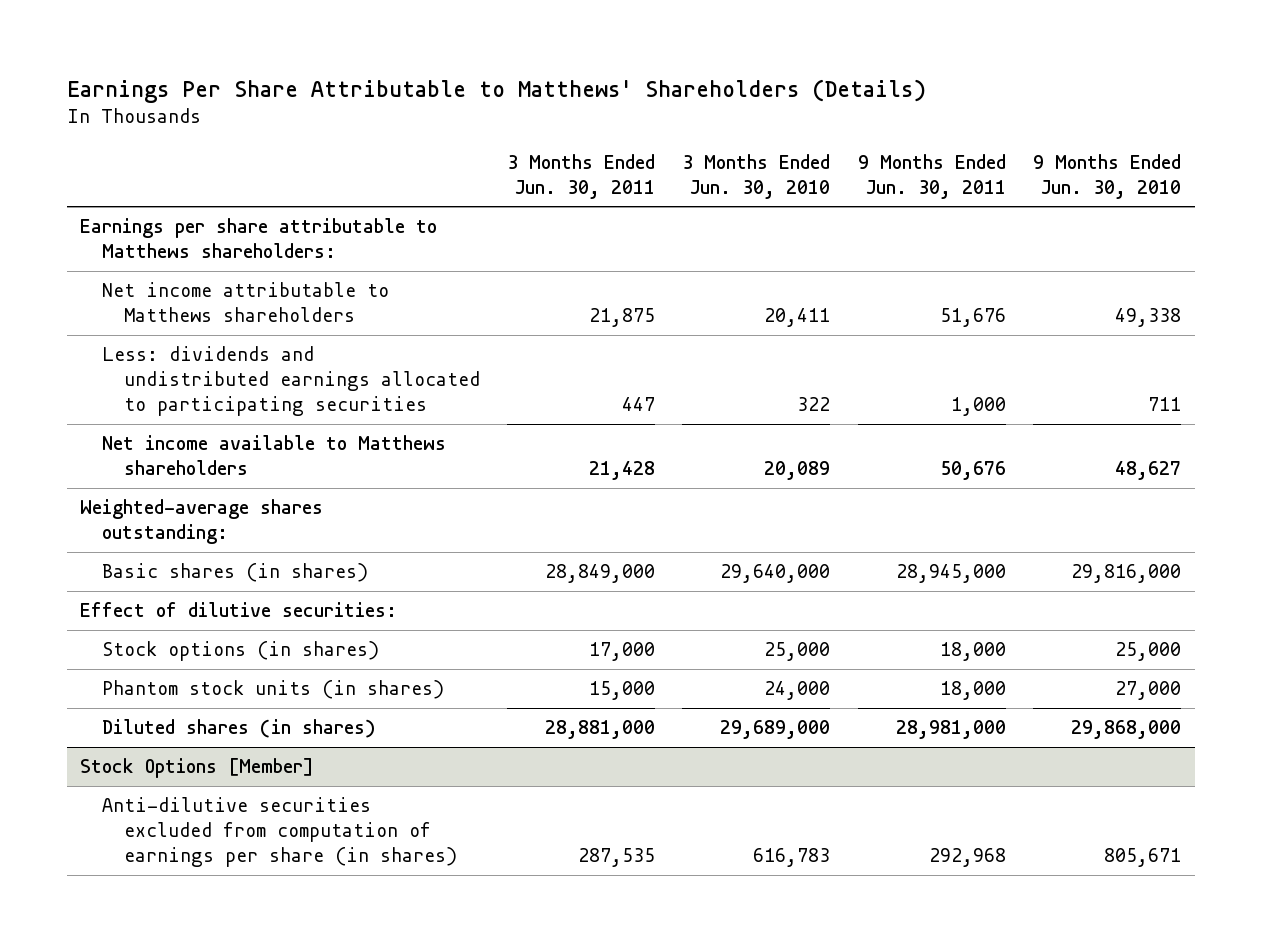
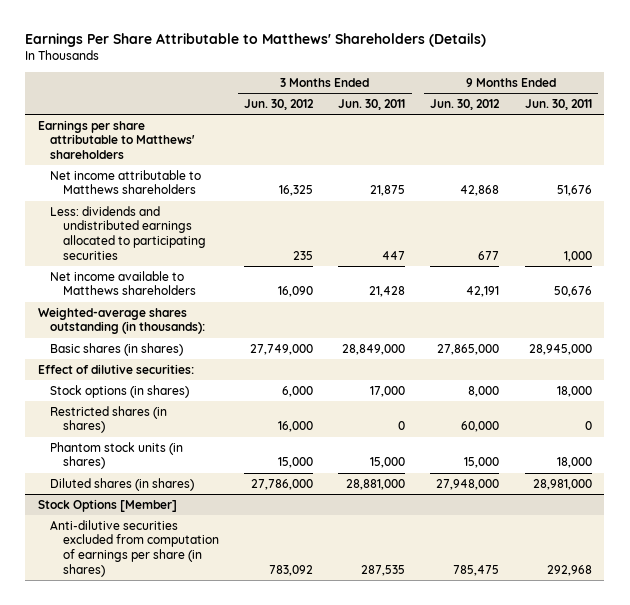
- | 3 Months Ended Jun. 30, 2011 | 3 Months Ended Jun. 30, 2010 | 9 Months Ended Jun. 30, 2011 | 9 Months Ended Jun. 30, 2010
+ | 3 Months Ended Jun. 30, 2012 | 3 Months Ended Jun. 30, 2011 | 9 Months Ended Jun. 30, 2012 | 9 Months Ended Jun. 30, 2011
- Earnings per share attributable to Matthews shareholders:
+ Earnings per share attributable to Matthews' shareholders
- Weighted-average shares outstanding:
+ Weighted-average shares outstanding (in thousands):
+ Restricted shares (in shares) | 16,000 | 0 | 60,000 | 0

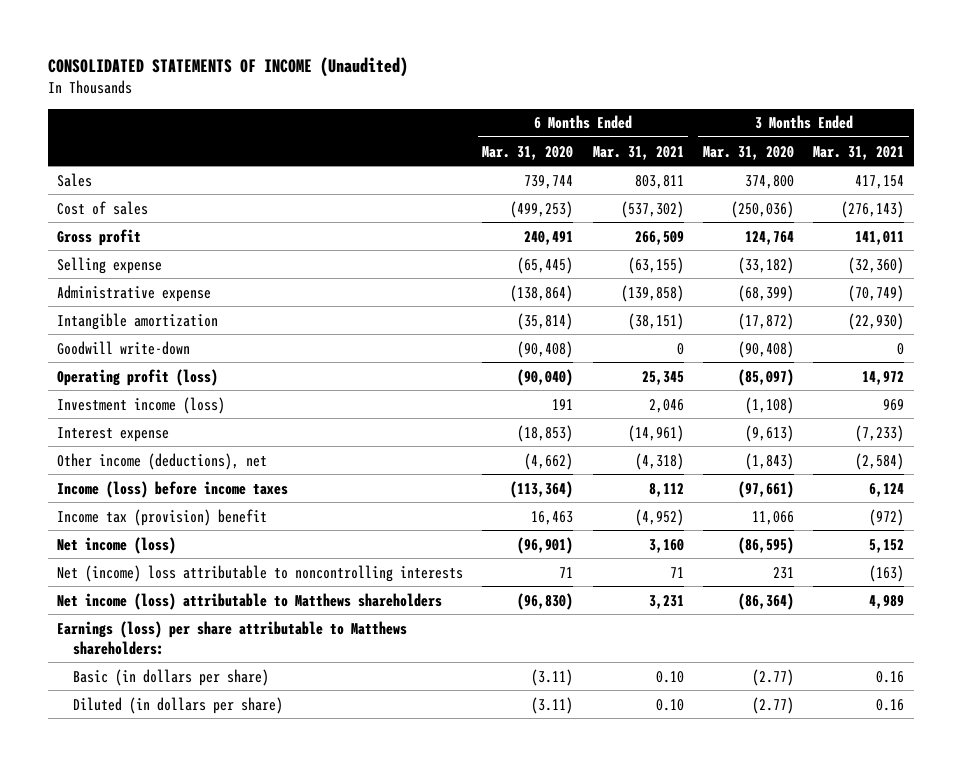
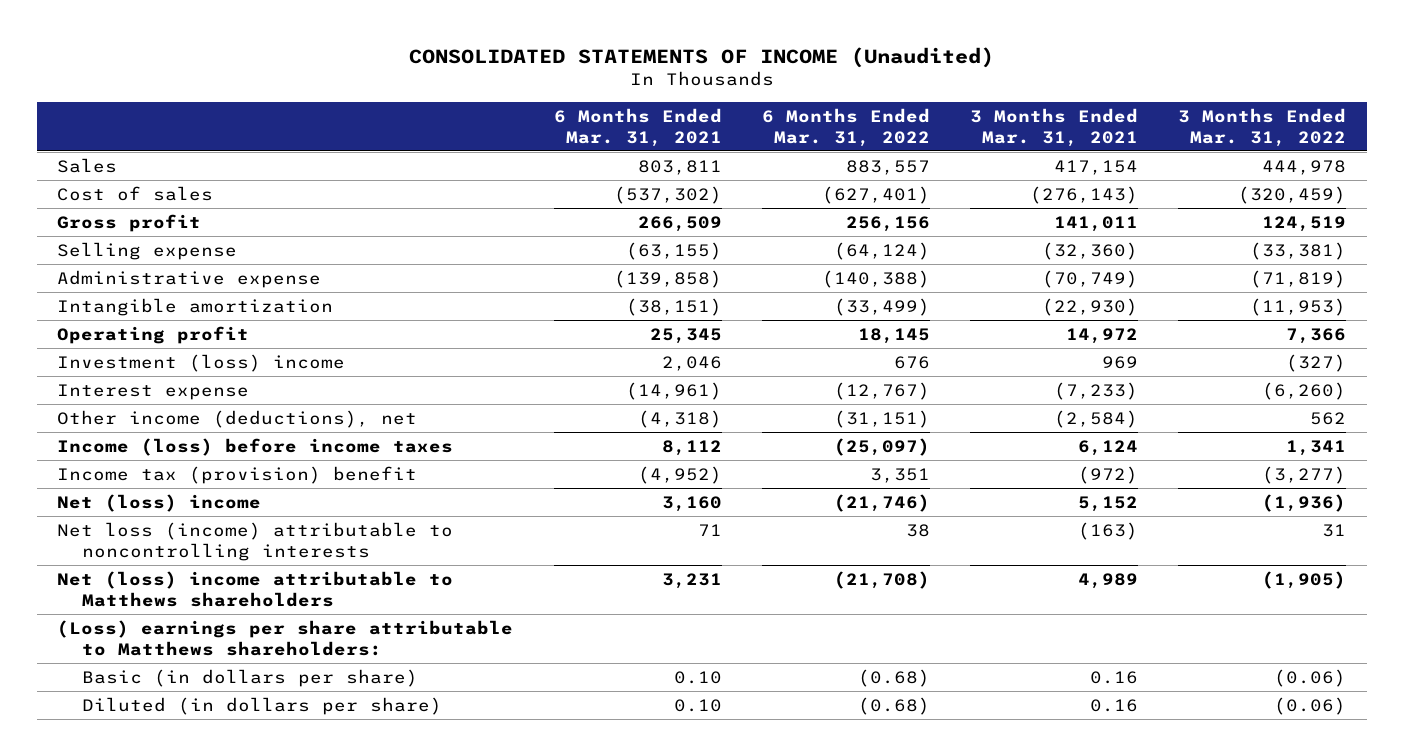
- | 6 Months Ended Mar. 31, 2020 | 6 Months Ended Mar. 31, 2021 | 3 Months Ended Mar. 31, 2020 | 3 Months Ended Mar. 31, 2021
+ | 6 Months Ended Mar. 31, 2021 | 6 Months Ended Mar. 31, 2022 | 3 Months Ended Mar. 31, 2021 | 3 Months Ended Mar. 31, 2022
- Goodwill write-down | (90,408) | 0 | (90,408) | 0
- Operating profit (loss) | (90,040) | 25,345 | (85,097) | 14,972
- Investment income (loss) | 191 | 2,046 | (1,108) | 969
+ Operating profit | 25,345 | 18,145 | 14,972 | 7,366
+ Investment (loss) income | 2,046 | 676 | 969 | (327)
- Net income (loss) | (96,901) | 3,160 | (86,595) | 5,152
- Net (income) loss attributable to noncontrolling interests | 71 | 71 | 231 | (163)
- Net income (loss) attributable to Matthews shareholders | (96,830) | 3,231 | (86,364) | 4,989
- Earnings (loss) per share attributable to Matthews shareholders:
+ Net (loss) income | 3,160 | (21,746) | 5,152 | (1,936)
+ Net loss (income) attributable to noncontrolling interests | 71 | 38 | (163) | 31
+ Net (loss) income attributable to Matthews shareholders | 3,231 | (21,708) | 4,989 | (1,905)
+ (Loss) earnings per share attributable to Matthews shareholders:

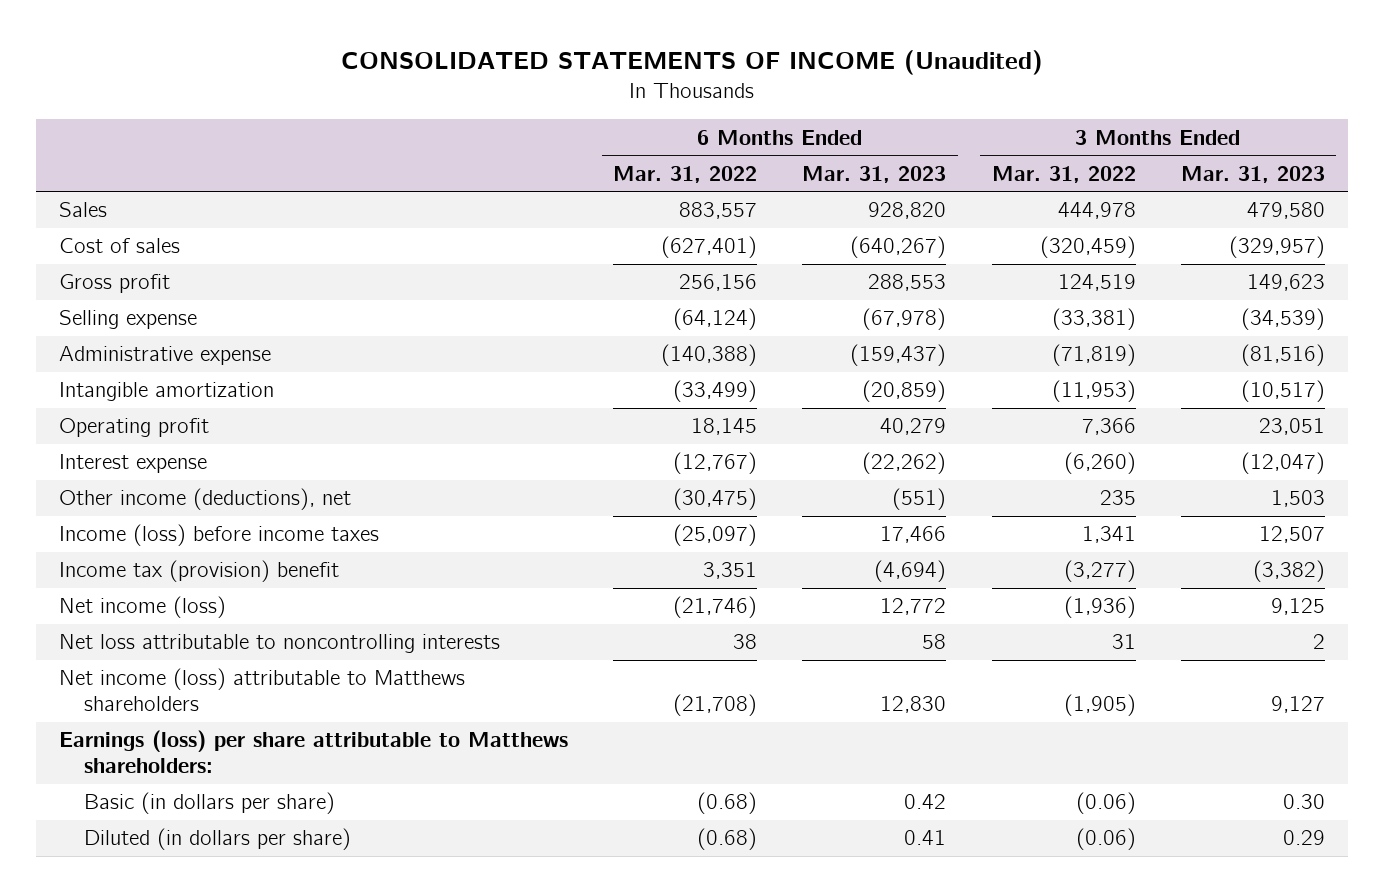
- | 6 Months Ended Mar. 31, 2021 | 6 Months Ended Mar. 31, 2022 | 3 Months Ended Mar. 31, 2021 | 3 Months Ended Mar. 31, 2022
+ | 6 Months Ended Mar. 31, 2022 | 6 Months Ended Mar. 31, 2023 | 3 Months Ended Mar. 31, 2022 | 3 Months Ended Mar. 31, 2023
- Investment (loss) income | 2,046 | 676 | 969 | (327)
- Other income (deductions), net | (4,318) | (31,151) | (2,584) | 562
+ Other income (deductions), net | (30,475) | (551) | 235 | 1,503
- Net (loss) income | 3,160 | (21,746) | 5,152 | (1,936)
- Net loss (income) attributable to noncontrolling interests | 71 | 38 | (163) | 31
- Net (loss) income attributable to Matthews shareholders | 3,231 | (21,708) | 4,989 | (1,905)
- (Loss) earnings per share attributable to Matthews shareholders:
+ Net income (loss) | (21,746) | 12,772 | (1,936) | 9,125
+ Net loss attributable to noncontrolling interests | 38 | 58 | 31 | 2
+ Net income (loss) attributable to Matthews shareholders | (21,708) | 12,830 | (1,905) | 9,127
+ Earnings (loss) per share attributable to Matthews shareholders:

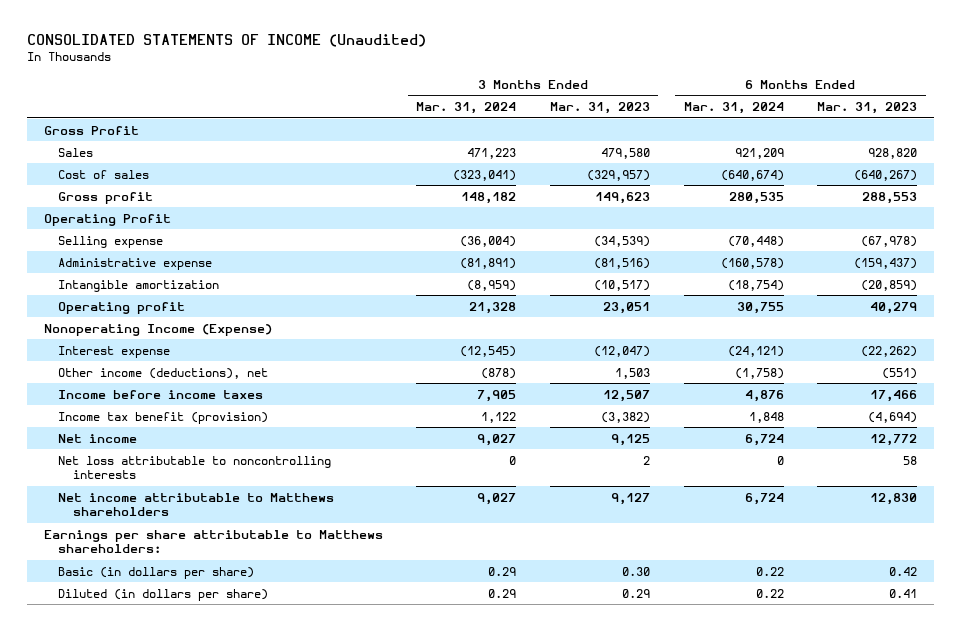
- | 6 Months Ended Mar. 31, 2022 | 6 Months Ended Mar. 31, 2023 | 3 Months Ended Mar. 31, 2022 | 3 Months Ended Mar. 31, 2023
+ | 3 Months Ended Mar. 31, 2024 | 3 Months Ended Mar. 31, 2023 | 6 Months Ended Mar. 31, 2024 | 6 Months Ended Mar. 31, 2023
+ Gross Profit
+ Operating Profit
+ Nonoperating Income (Expense)
- Income (loss) before income taxes | (25,097) | 17,466 | 1,341 | 12,507
- Income tax (provision) benefit | 3,351 | (4,694) | (3,277) | (3,382)
- Net income (loss) | (21,746) | 12,772 | (1,936) | 9,125
+ Income before income taxes | 7,905 | 12,507 | 4,876 | 17,466
+ Income tax benefit (provision) | 1,122 | (3,382) | 1,848 | (4,694)
+ Net income | 9,027 | 9,125 | 6,724 | 12,772
- Net income (loss) attributable to Matthews shareholders | (21,708) | 12,830 | (1,905) | 9,127
- Earnings (loss) per share attributable to Matthews shareholders:
+ Net income attributable to Matthews shareholders | 9,027 | 9,127 | 6,724 | 12,830
+ Earnings per share attributable to Matthews shareholders:

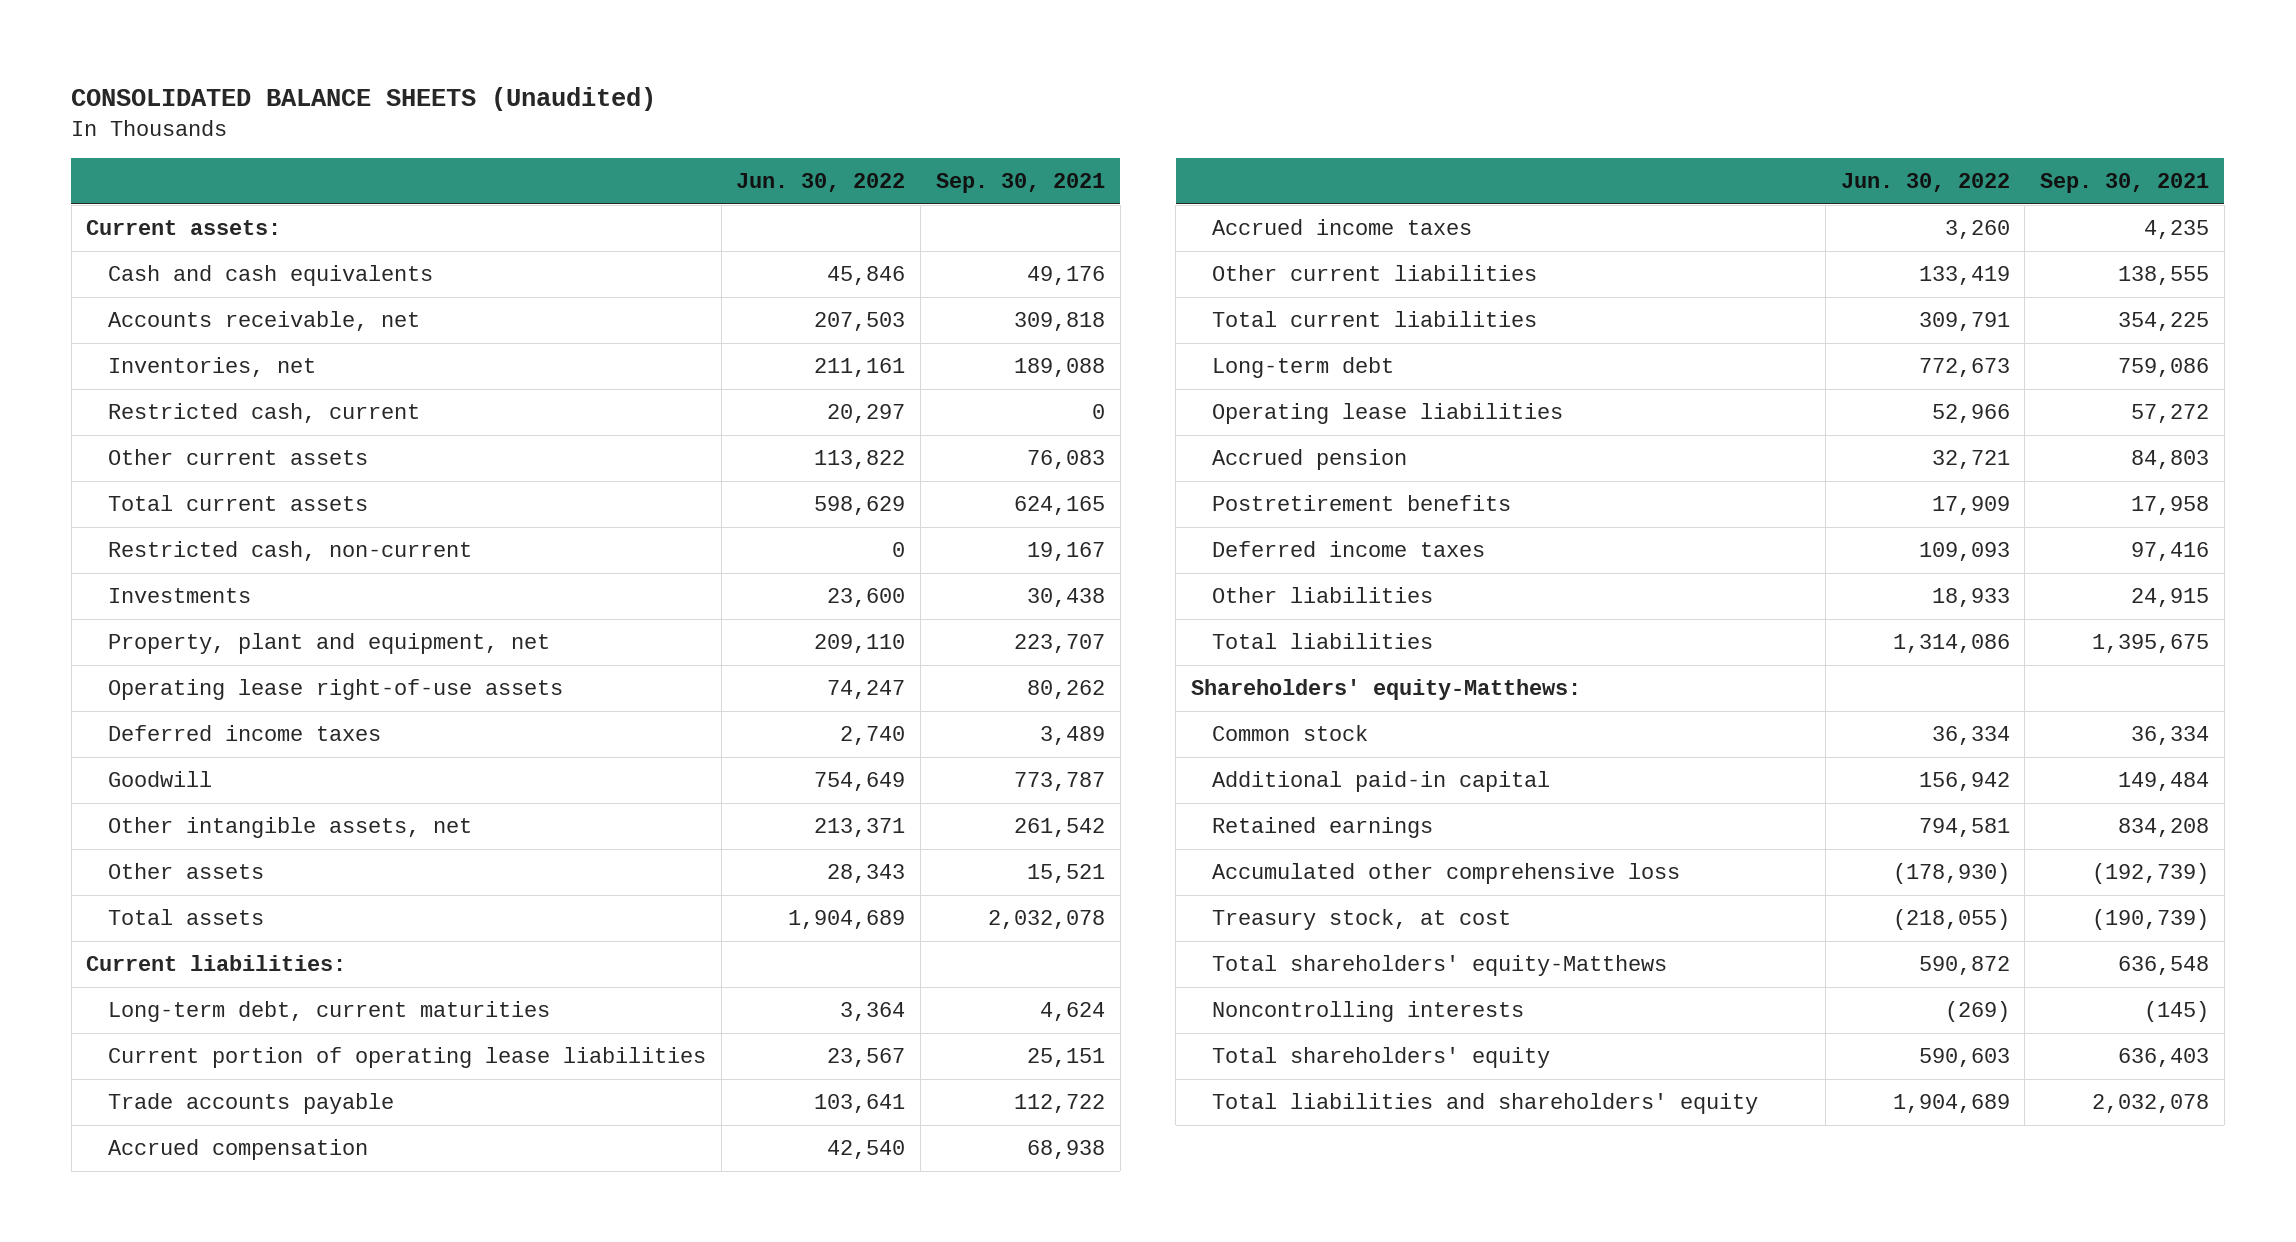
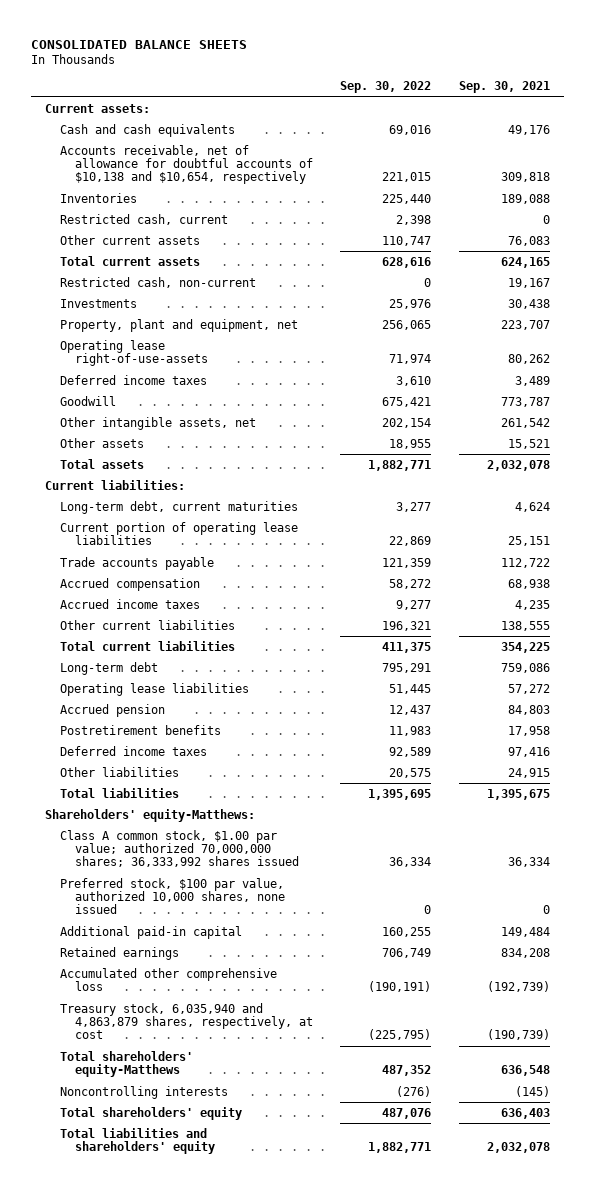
- CONSOLIDATED BALANCE SHEETS (Unaudited)
+ CONSOLIDATED BALANCE SHEETS
- | Jun. 30, 2022 | Sep. 30, 2021
+ | Sep. 30, 2022 | Sep. 30, 2021
- Accounts receivable, net | 207,503 | 309,818
- Inventories, net | 211,161 | 189,088
+ Accounts receivable, net of allowance for doubtful accounts of $10,138 and $10,654, respectively | 221,015 | 309,818
+ Inventories | 225,440 | 189,088
- Operating lease right-of-use assets | 74,247 | 80,262
+ Operating lease right-of-use-assets | 71,974 | 80,262
- Common stock | 36,334 | 36,334
+ Class A common stock, $1.00 par value; authorized 70,000,000 shares; 36,333,992 shares issued | 36,334 | 36,334
+ Preferred stock, $100 par value, authorized 10,000 shares, none issued | 0 | 0
- Treasury stock, at cost | (218,055) | (190,739)
+ Treasury stock, 6,035,940 and 4,863,879 shares, respectively, at cost | (225,795) | (190,739)

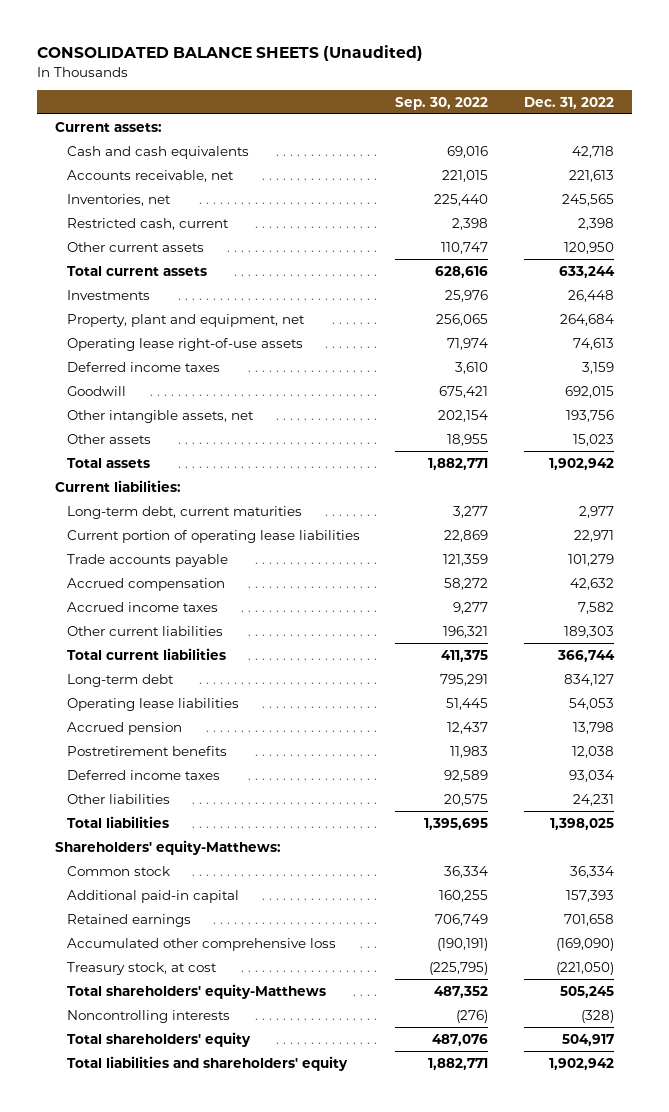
- CONSOLIDATED BALANCE SHEETS
+ CONSOLIDATED BALANCE SHEETS (Unaudited)
- | Sep. 30, 2022 | Sep. 30, 2021
+ | Sep. 30, 2022 | Dec. 31, 2022
- Accounts receivable, net of allowance for doubtful accounts of $10,138 and $10,654, respectively | 221,015 | 309,818
- Inventories | 225,440 | 189,088
+ Accounts receivable, net | 221,015 | 221,613
+ Inventories, net | 225,440 | 245,565
- Restricted cash, non-current | 0 | 19,167
- Operating lease right-of-use-assets | 71,974 | 80,262
+ Operating lease right-of-use assets | 71,974 | 74,613
- Class A common stock, $1.00 par value; authorized 70,000,000 shares; 36,333,992 shares issued | 36,334 | 36,334
- Preferred stock, $100 par value, authorized 10,000 shares, none issued | 0 | 0
+ Common stock | 36,334 | 36,334
- Treasury stock, 6,035,940 and 4,863,879 shares, respectively, at cost | (225,795) | (190,739)
+ Treasury stock, at cost | (225,795) | (221,050)

